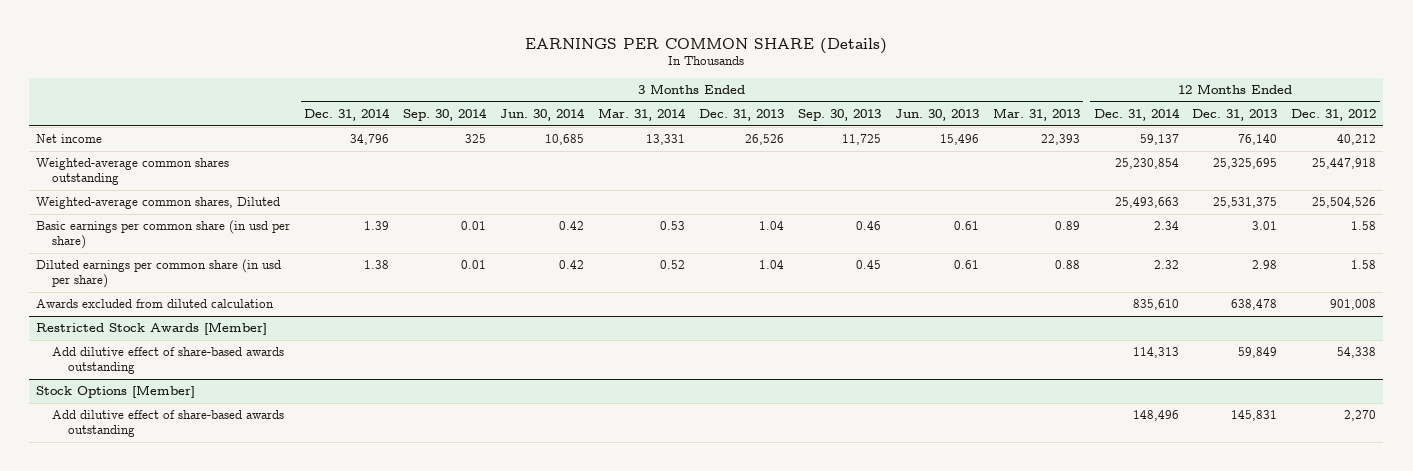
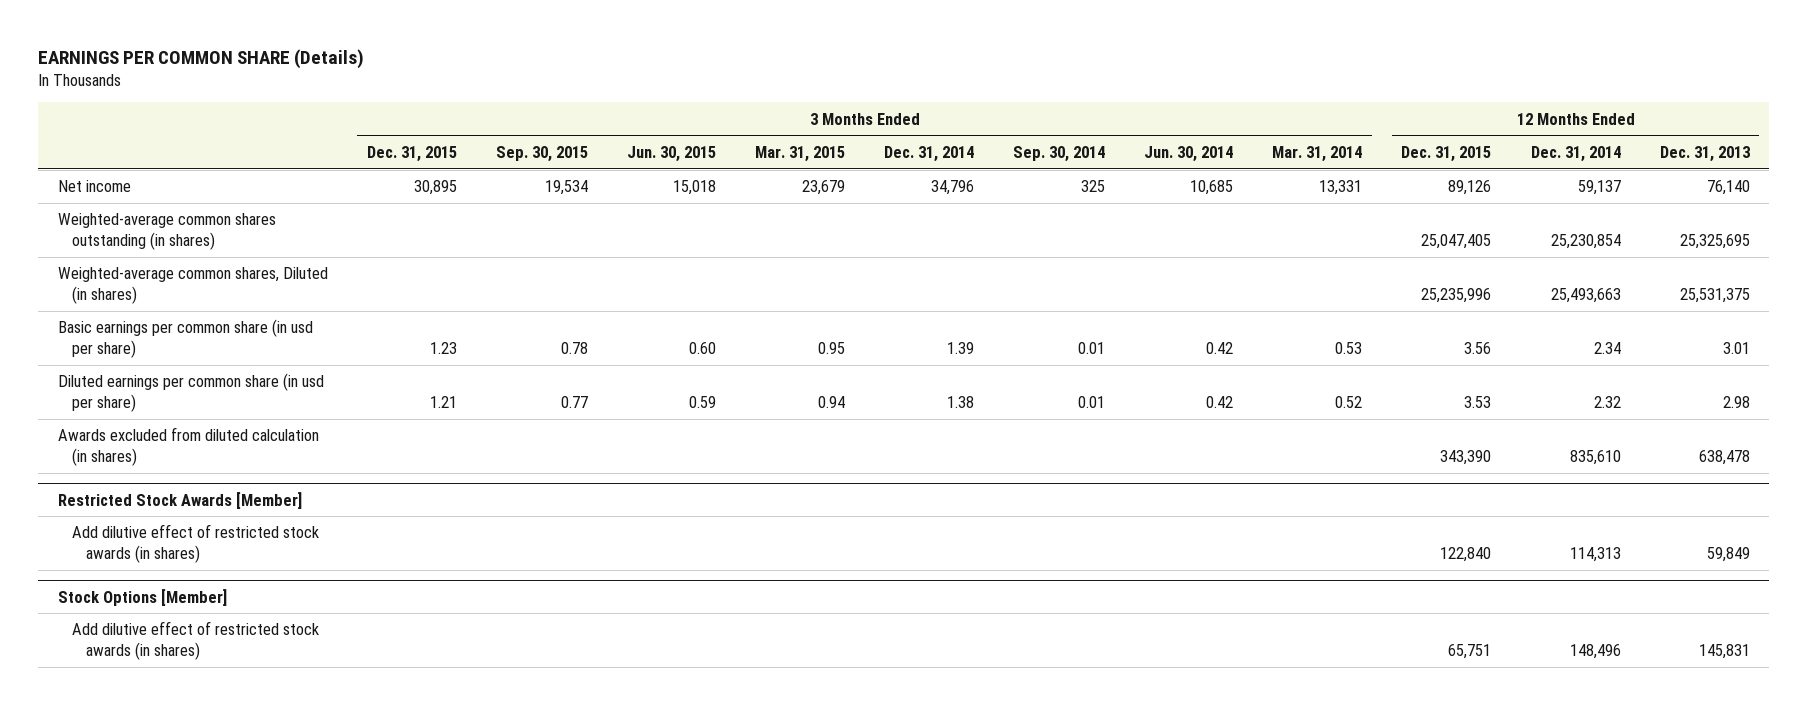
- | 3 Months Ended Dec. 31, 2014 | 3 Months Ended Sep. 30, 2014 | 3 Months Ended Jun. 30, 2014 | 3 Months Ended Mar. 31, 2014 | 3 Months Ended Dec. 31, 2013 | 3 Months Ended Sep. 30, 2013 | 3 Months Ended Jun. 30, 2013 | 3 Months Ended Mar. 31, 2013 | 12 Months Ended Dec. 31, 2014 | 12 Months Ended Dec. 31, 2013 | 12 Months Ended Dec. 31, 2012
+ | 3 Months Ended Dec. 31, 2015 | 3 Months Ended Sep. 30, 2015 | 3 Months Ended Jun. 30, 2015 | 3 Months Ended Mar. 31, 2015 | 3 Months Ended Dec. 31, 2014 | 3 Months Ended Sep. 30, 2014 | 3 Months Ended Jun. 30, 2014 | 3 Months Ended Mar. 31, 2014 | 12 Months Ended Dec. 31, 2015 | 12 Months Ended Dec. 31, 2014 | 12 Months Ended Dec. 31, 2013
- Weighted-average common shares outstanding | | | | | | | | | 25,230,854 | 25,325,695 | 25,447,918
- Weighted-average common shares, Diluted | | | | | | | | | 25,493,663 | 25,531,375 | 25,504,526
+ Weighted-average common shares outstanding (in shares) | | | | | | | | | 25,047,405 | 25,230,854 | 25,325,695
+ Weighted-average common shares, Diluted (in shares) | | | | | | | | | 25,235,996 | 25,493,663 | 25,531,375
- Awards excluded from diluted calculation | | | | | | | | | 835,610 | 638,478 | 901,008
+ Awards excluded from diluted calculation (in shares) | | | | | | | | | 343,390 | 835,610 | 638,478
@ Restricted Stock Awards [Member]
- Add dilutive effect of share-based awards outstanding | | | | | | | | | 114,313 | 59,849 | 54,338
+ Add dilutive effect of restricted stock awards (in shares) | | | | | | | | | 122,840 | 114,313 | 59,849
@ Stock Options [Member]
- Add dilutive effect of share-based awards outstanding | | | | | | | | | 148,496 | 145,831 | 2,270
+ Add dilutive effect of restricted stock awards (in shares) | | | | | | | | | 65,751 | 148,496 | 145,831

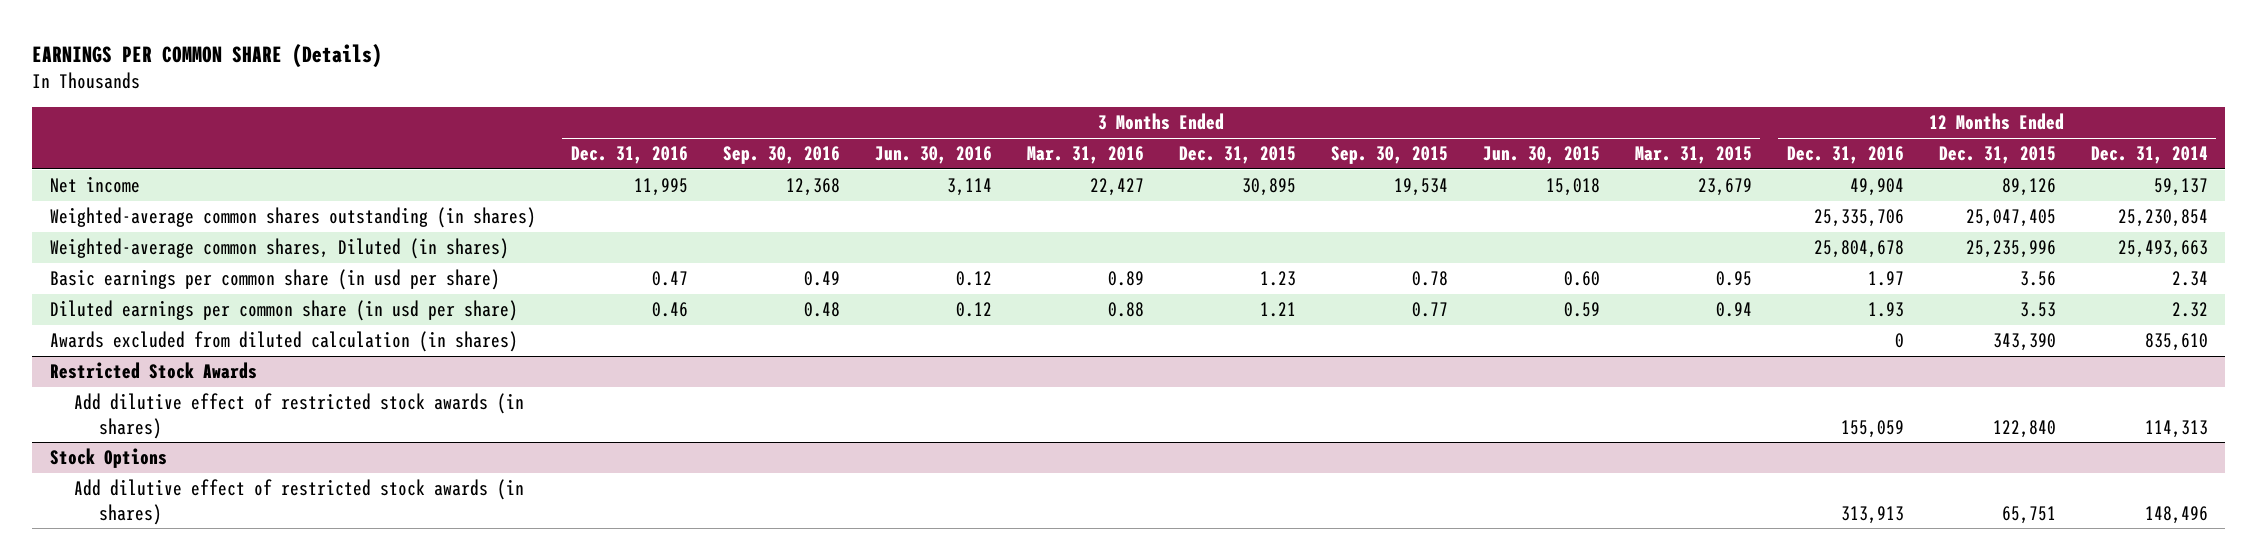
- | 3 Months Ended Dec. 31, 2015 | 3 Months Ended Sep. 30, 2015 | 3 Months Ended Jun. 30, 2015 | 3 Months Ended Mar. 31, 2015 | 3 Months Ended Dec. 31, 2014 | 3 Months Ended Sep. 30, 2014 | 3 Months Ended Jun. 30, 2014 | 3 Months Ended Mar. 31, 2014 | 12 Months Ended Dec. 31, 2015 | 12 Months Ended Dec. 31, 2014 | 12 Months Ended Dec. 31, 2013
+ | 3 Months Ended Dec. 31, 2016 | 3 Months Ended Sep. 30, 2016 | 3 Months Ended Jun. 30, 2016 | 3 Months Ended Mar. 31, 2016 | 3 Months Ended Dec. 31, 2015 | 3 Months Ended Sep. 30, 2015 | 3 Months Ended Jun. 30, 2015 | 3 Months Ended Mar. 31, 2015 | 12 Months Ended Dec. 31, 2016 | 12 Months Ended Dec. 31, 2015 | 12 Months Ended Dec. 31, 2014
- Restricted Stock Awards [Member]
+ Restricted Stock Awards
- Stock Options [Member]
+ Stock Options

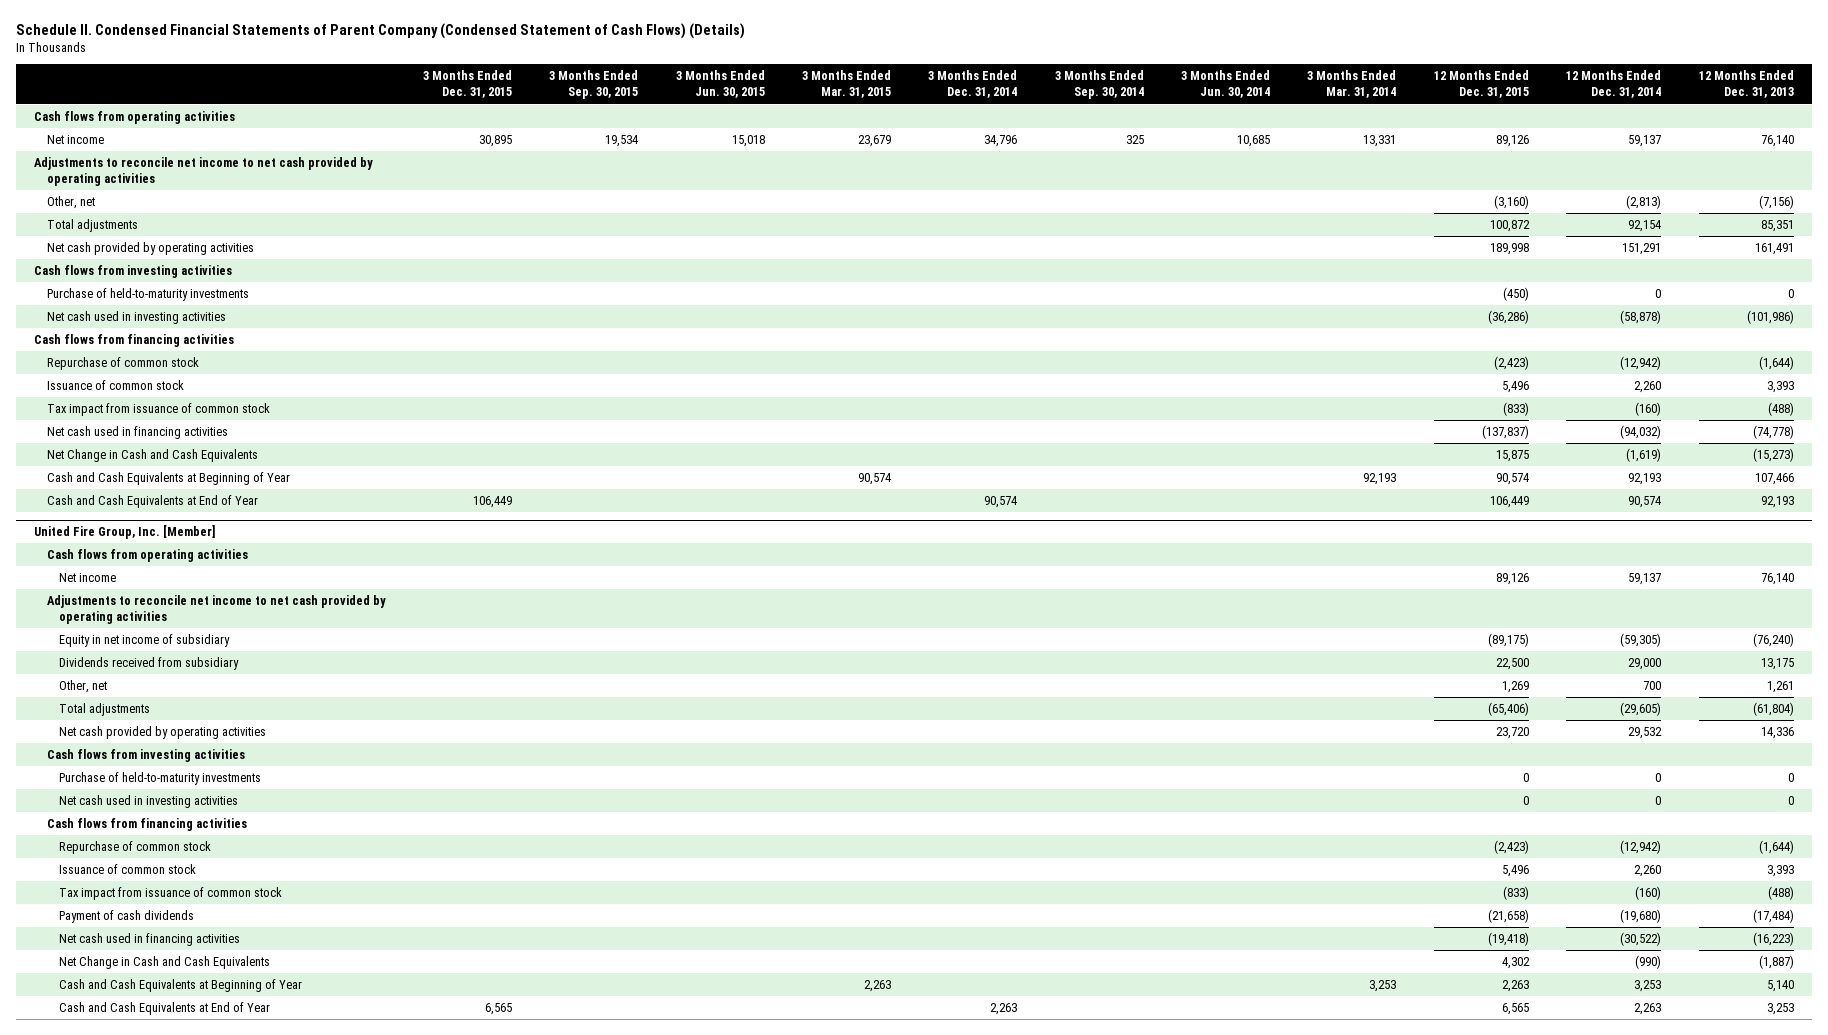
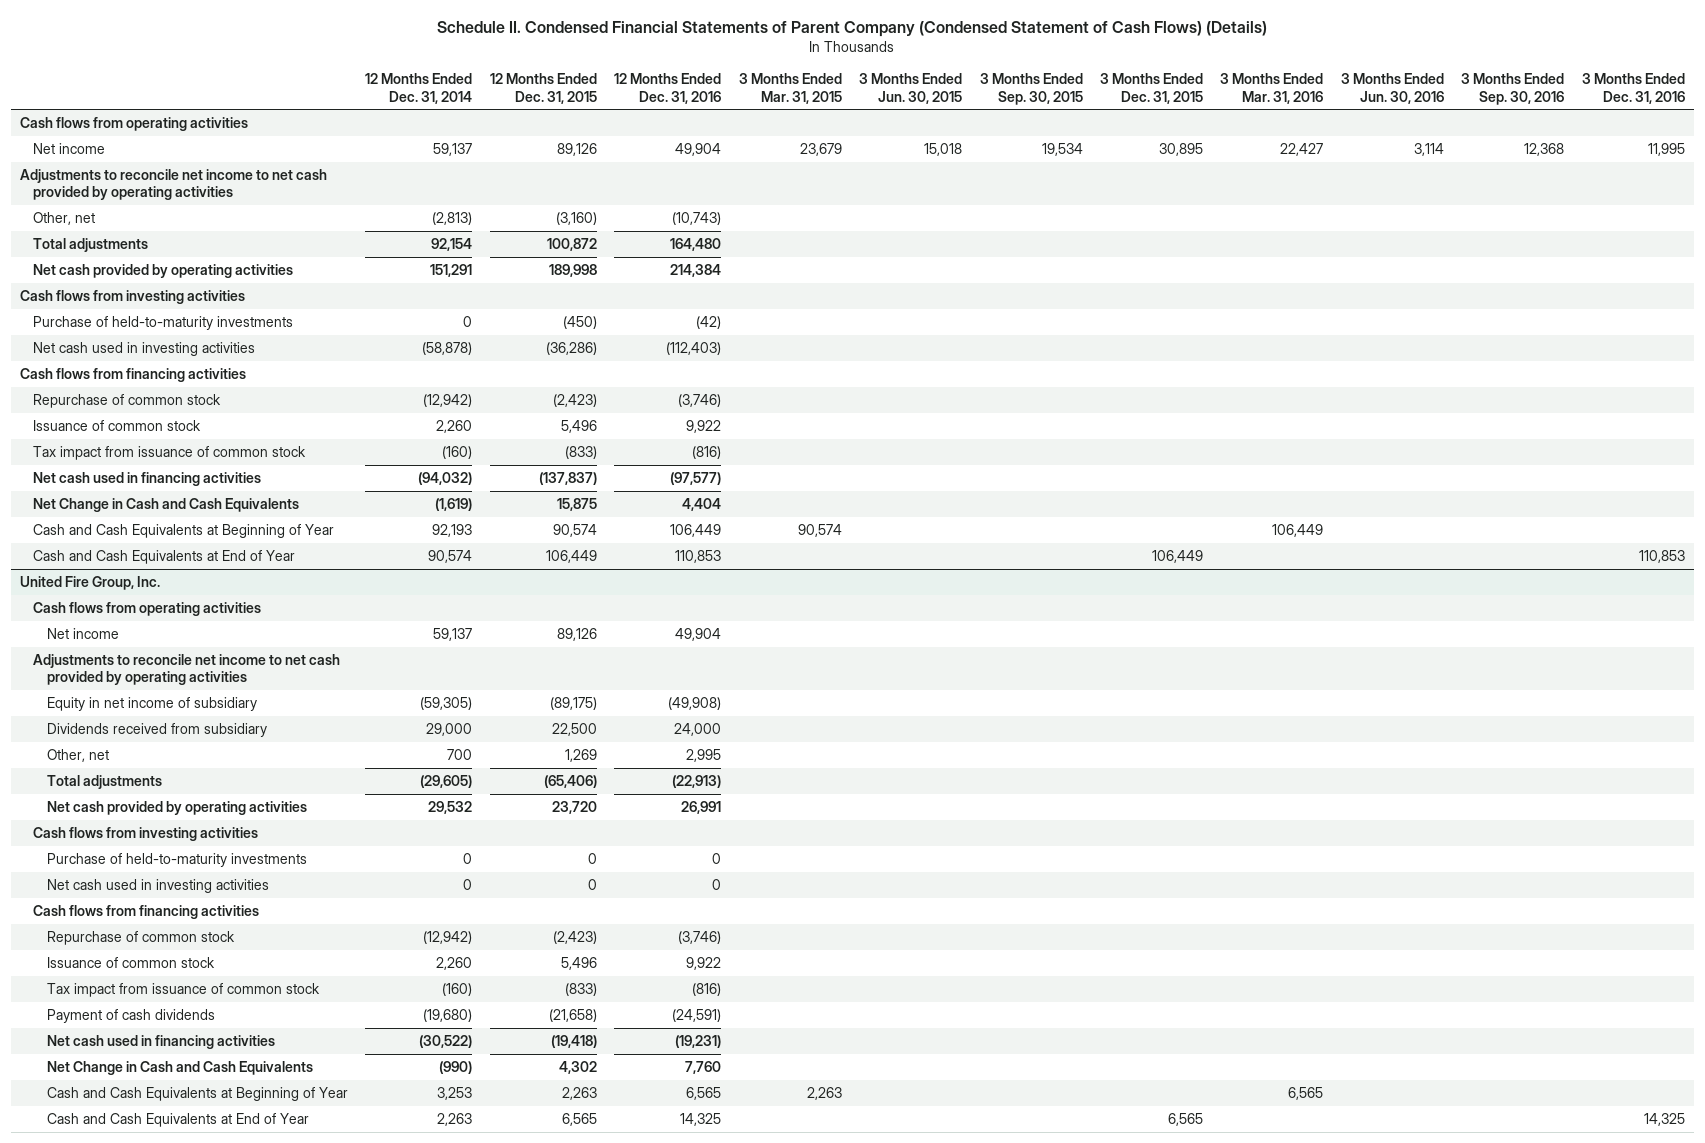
- | 3 Months Ended Dec. 31, 2015 | 3 Months Ended Sep. 30, 2015 | 3 Months Ended Jun. 30, 2015 | 3 Months Ended Mar. 31, 2015 | 3 Months Ended Dec. 31, 2014 | 3 Months Ended Sep. 30, 2014 | 3 Months Ended Jun. 30, 2014 | 3 Months Ended Mar. 31, 2014 | 12 Months Ended Dec. 31, 2015 | 12 Months Ended Dec. 31, 2014 | 12 Months Ended Dec. 31, 2013
+ | 12 Months Ended Dec. 31, 2014 | 12 Months Ended Dec. 31, 2015 | 12 Months Ended Dec. 31, 2016 | 3 Months Ended Mar. 31, 2015 | 3 Months Ended Jun. 30, 2015 | 3 Months Ended Sep. 30, 2015 | 3 Months Ended Dec. 31, 2015 | 3 Months Ended Mar. 31, 2016 | 3 Months Ended Jun. 30, 2016 | 3 Months Ended Sep. 30, 2016 | 3 Months Ended Dec. 31, 2016
- United Fire Group, Inc. [Member]
+ United Fire Group, Inc.

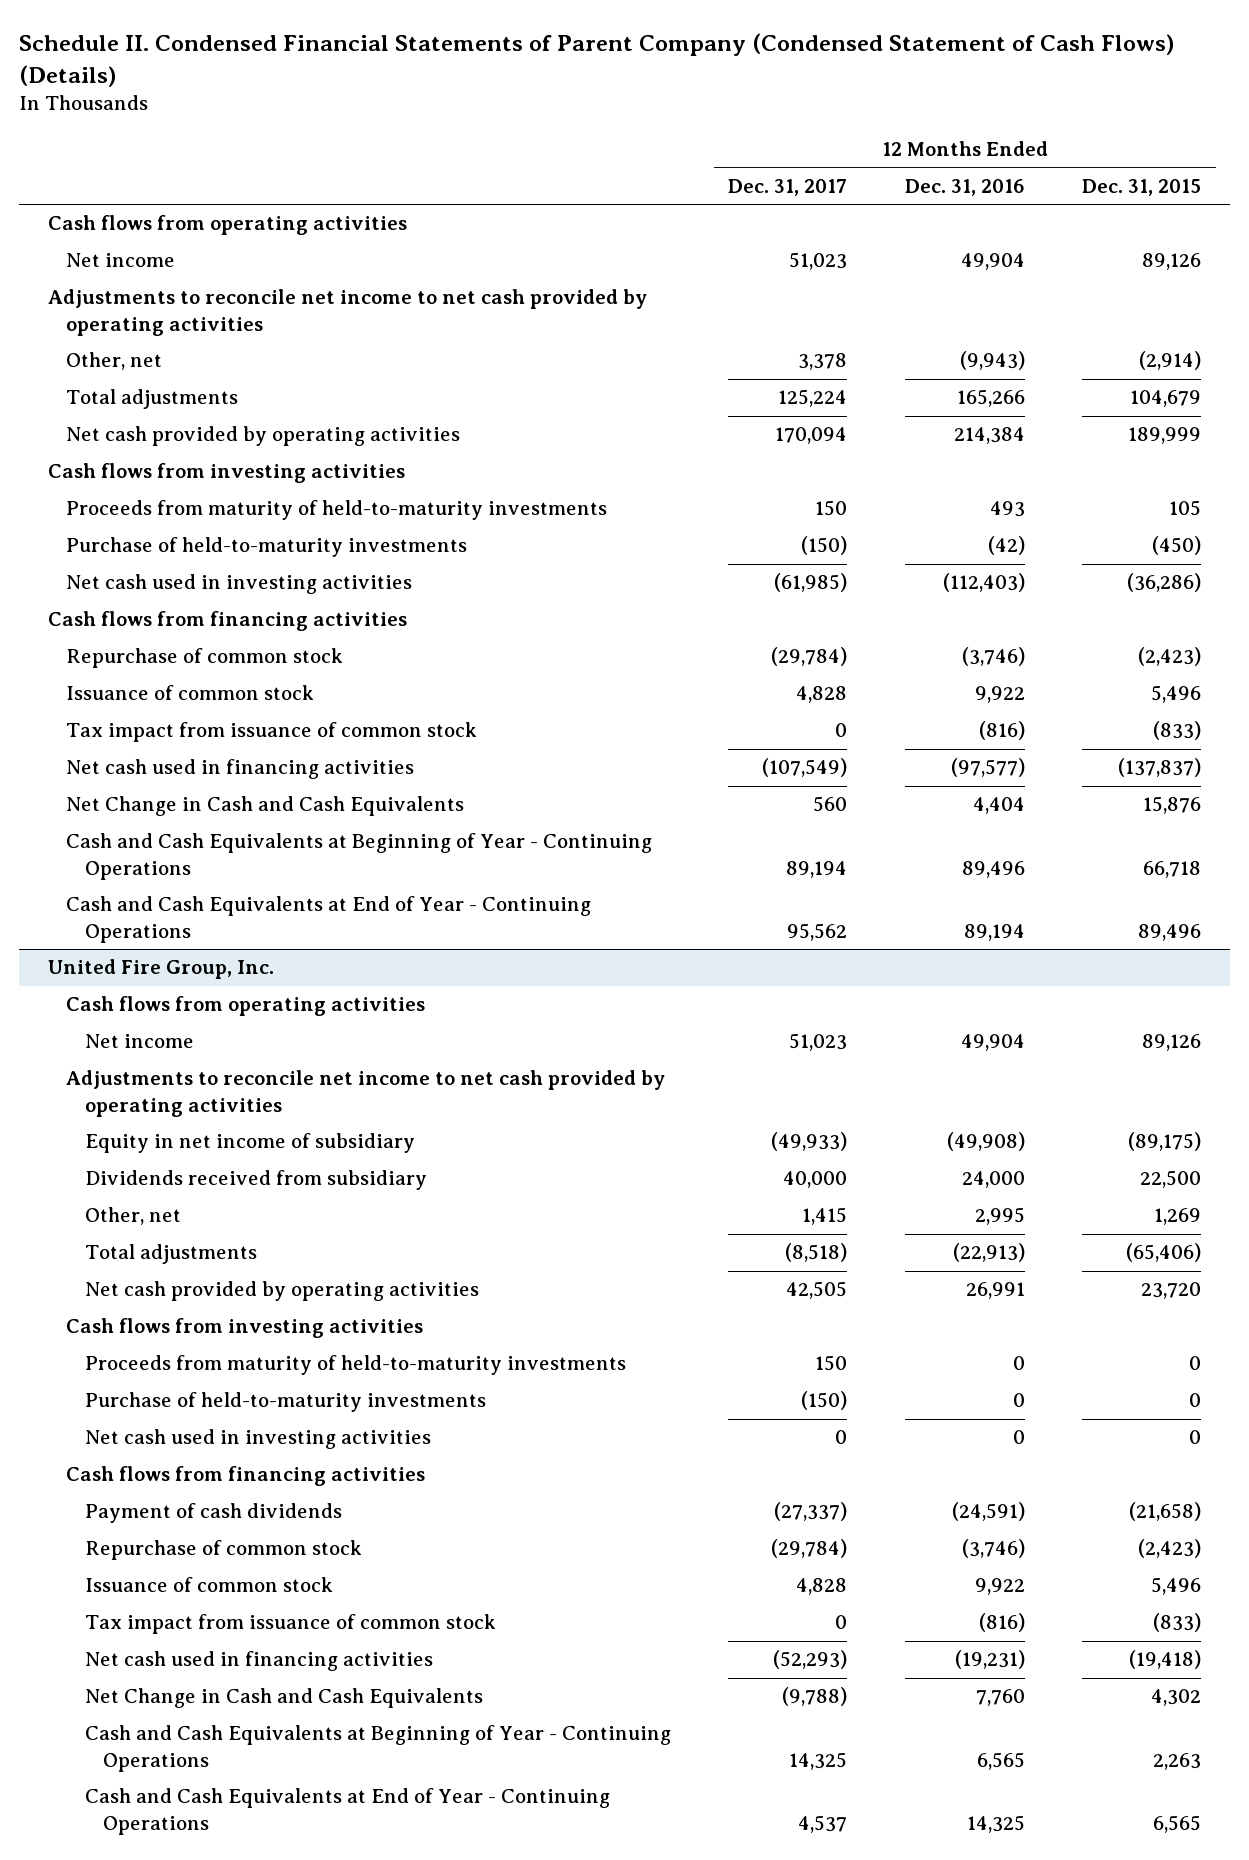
- | 12 Months Ended Dec. 31, 2014 | 12 Months Ended Dec. 31, 2015 | 12 Months Ended Dec. 31, 2016 | 3 Months Ended Mar. 31, 2015 | 3 Months Ended Jun. 30, 2015 | 3 Months Ended Sep. 30, 2015 | 3 Months Ended Dec. 31, 2015 | 3 Months Ended Mar. 31, 2016 | 3 Months Ended Jun. 30, 2016 | 3 Months Ended Sep. 30, 2016 | 3 Months Ended Dec. 31, 2016
+ | 12 Months Ended Dec. 31, 2017 | 12 Months Ended Dec. 31, 2016 | 12 Months Ended Dec. 31, 2015
- Other, net | (2,813) | (3,160) | (10,743) | | | | | | | |
- Total adjustments | 92,154 | 100,872 | 164,480 | | | | | | | |
- Net cash provided by operating activities | 151,291 | 189,998 | 214,384 | | | | | | | |
+ Other, net | 3,378 | (9,943) | (2,914)
+ Total adjustments | 125,224 | 165,266 | 104,679
+ Net cash provided by operating activities | 170,094 | 214,384 | 189,999
+ Proceeds from maturity of held-to-maturity investments | 150 | 493 | 105
- Net Change in Cash and Cash Equivalents | (1,619) | 15,875 | 4,404 | | | | | | | |
- Cash and Cash Equivalents at Beginning of Year | 92,193 | 90,574 | 106,449 | 90,574 | | | | 106,449 | | |
- Cash and Cash Equivalents at End of Year | 90,574 | 106,449 | 110,853 | | | | 106,449 | | | | 110,853
+ Net Change in Cash and Cash Equivalents | 560 | 4,404 | 15,876
+ Cash and Cash Equivalents at Beginning of Year - Continuing Operations | 89,194 | 89,496 | 66,718
+ Cash and Cash Equivalents at End of Year - Continuing Operations | 95,562 | 89,194 | 89,496
@ United Fire Group, Inc.
+ Proceeds from maturity of held-to-maturity investments | 150 | 0 | 0
moved up: Payment of cash dividends | (27,337) | (24,591) | (21,658)
- Cash and Cash Equivalents at Beginning of Year | 3,253 | 2,263 | 6,565 | 2,263 | | | | 6,565 | | |
- Cash and Cash Equivalents at End of Year | 2,263 | 6,565 | 14,325 | | | | 6,565 | | | | 14,325
+ Cash and Cash Equivalents at Beginning of Year - Continuing Operations | 14,325 | 6,565 | 2,263
+ Cash and Cash Equivalents at End of Year - Continuing Operations | 4,537 | 14,325 | 6,565

